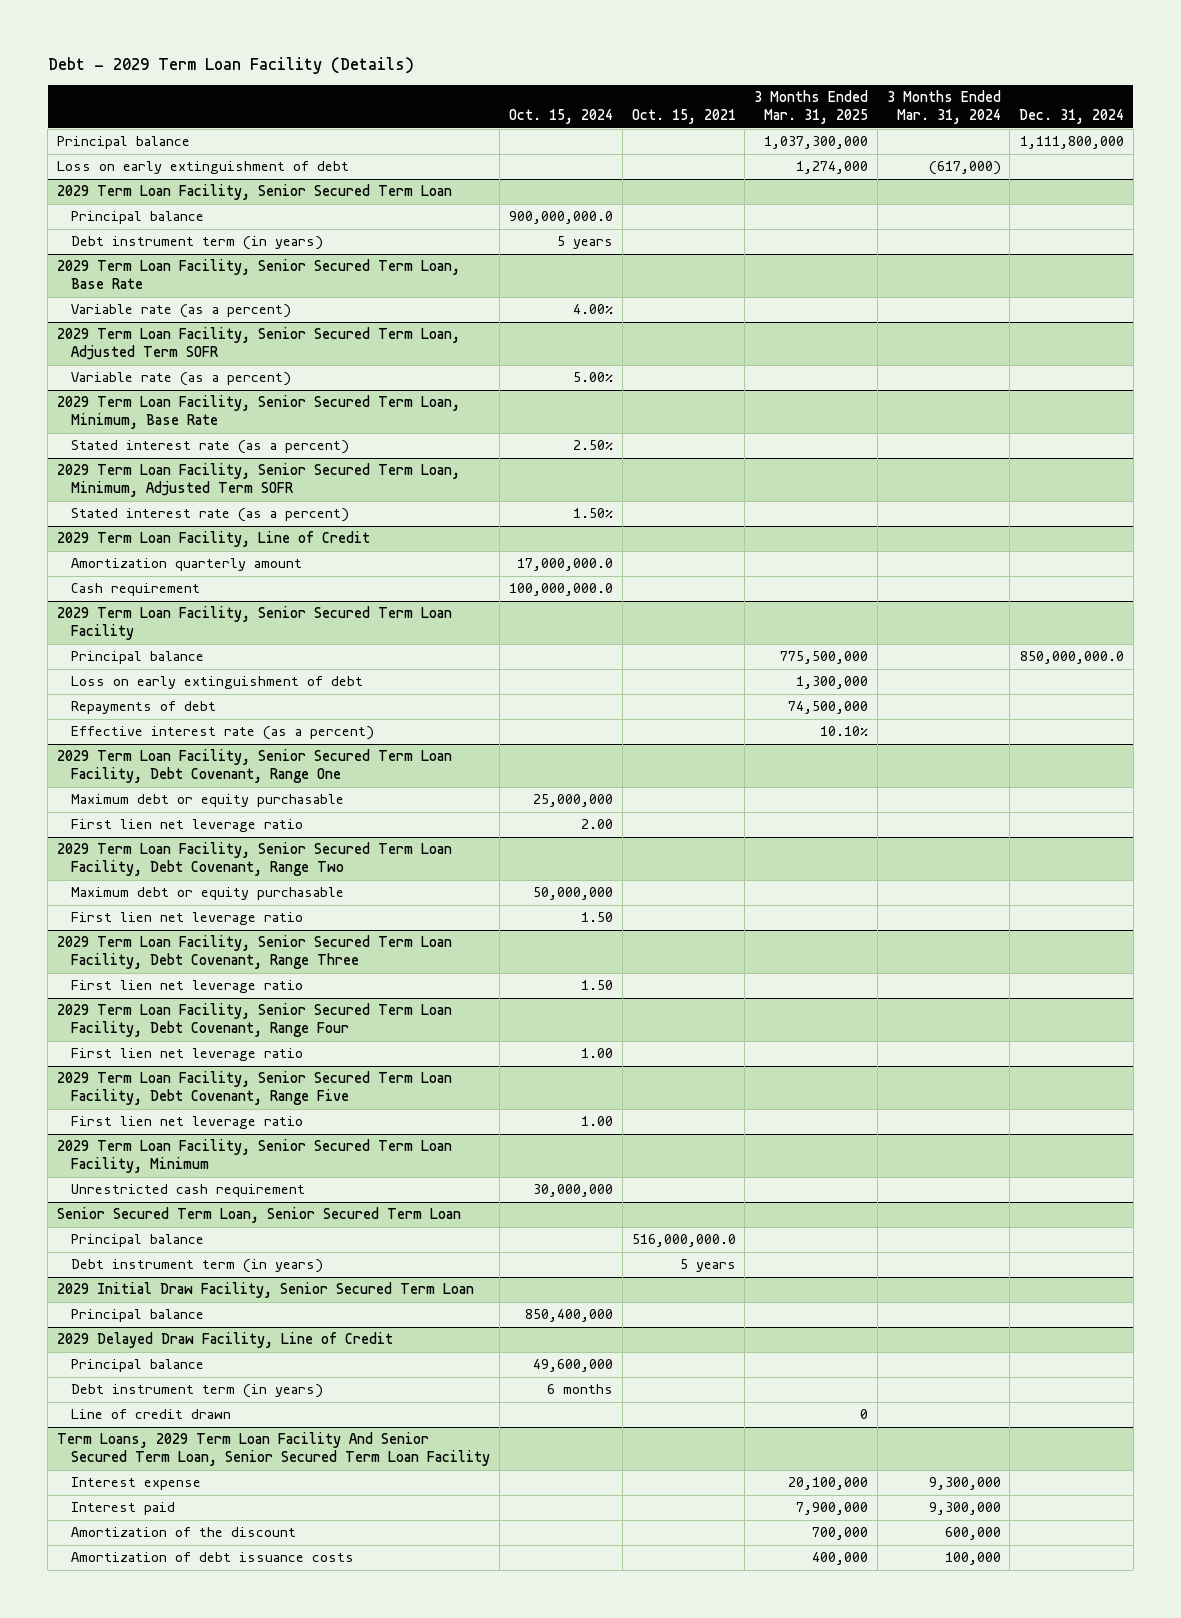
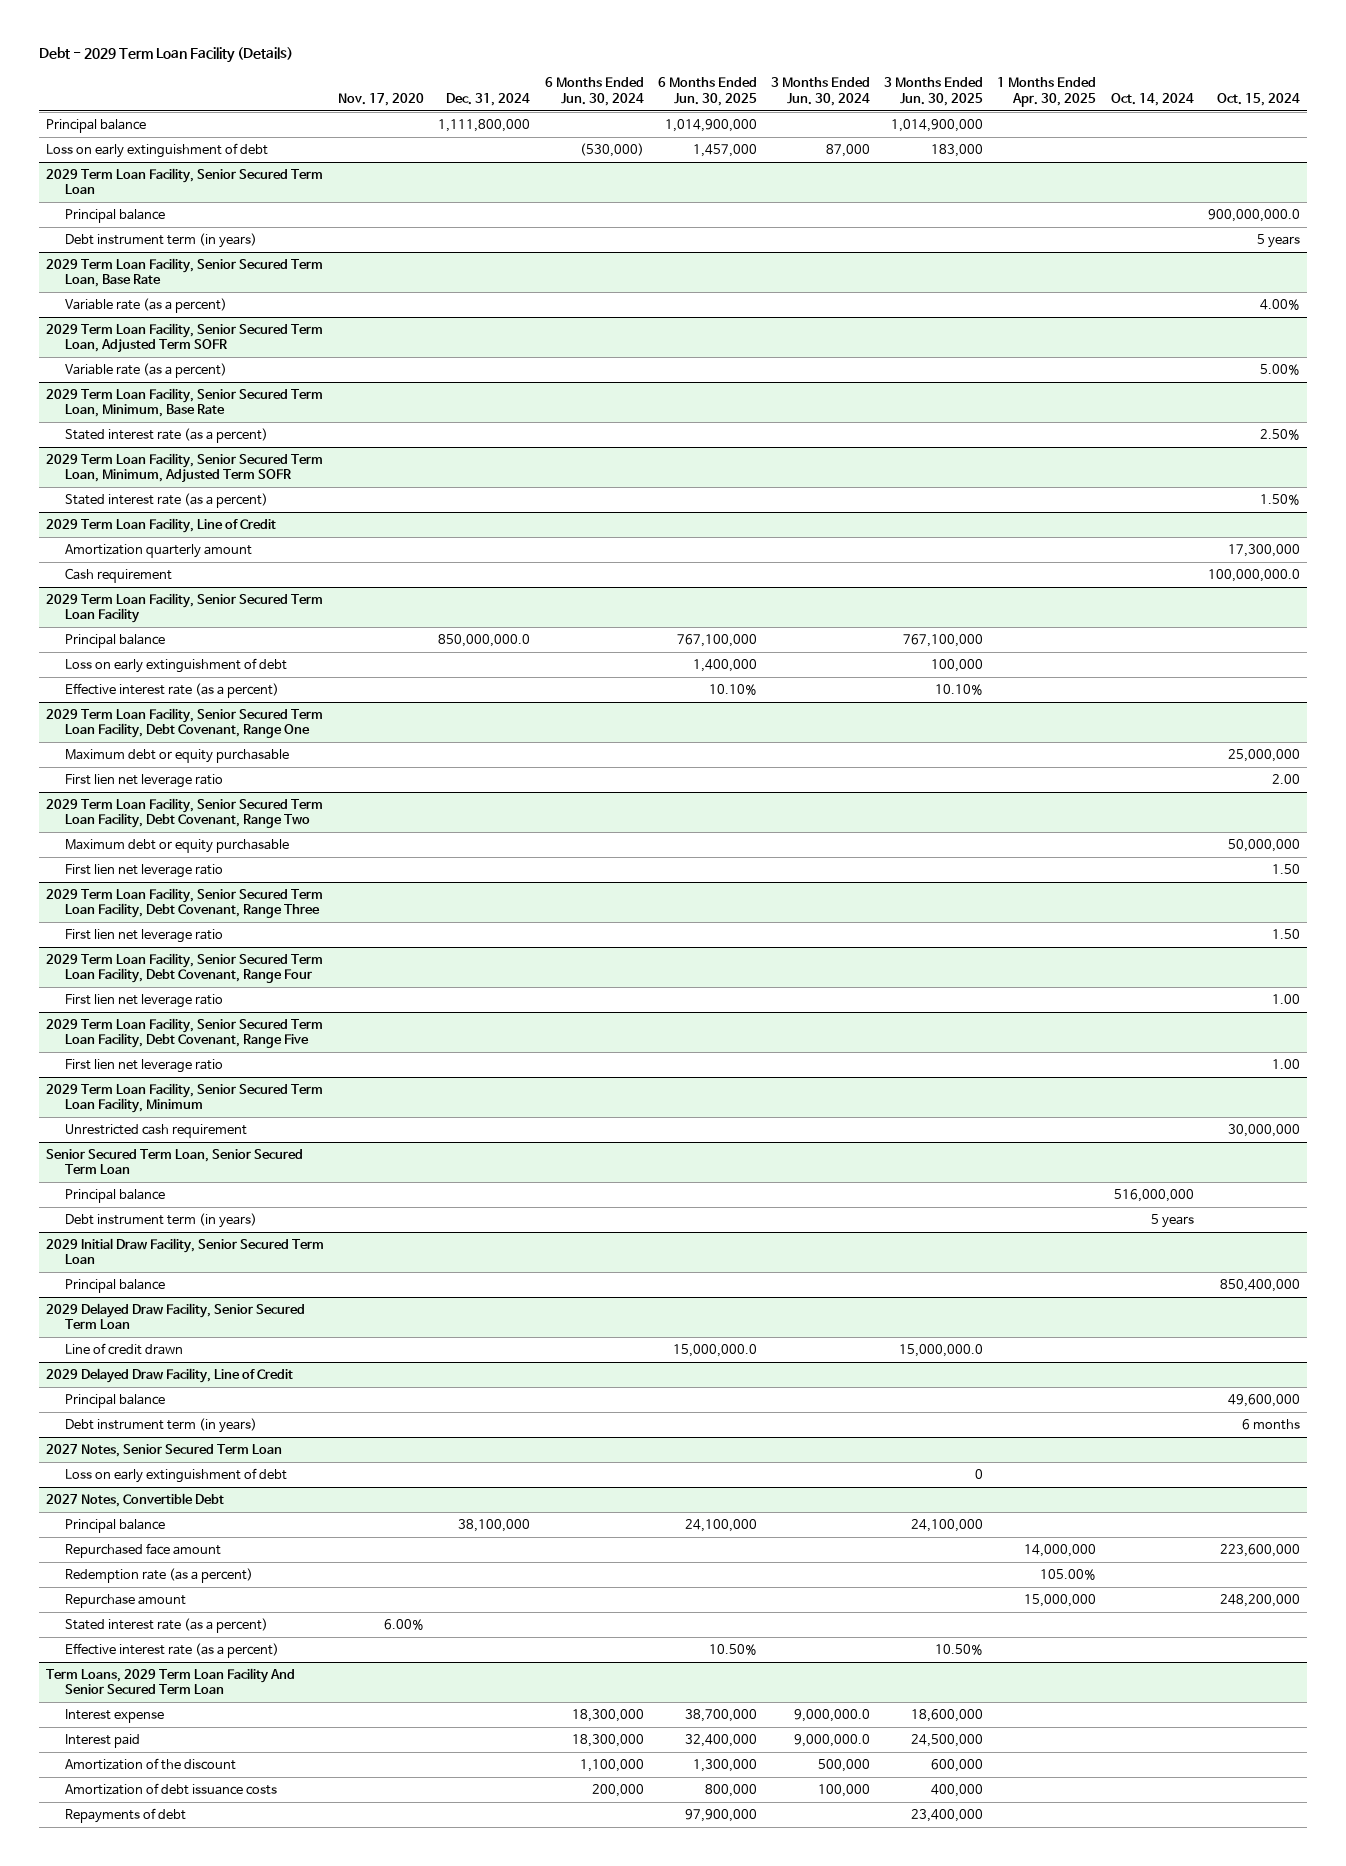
- | Oct. 15, 2024 | Oct. 15, 2021 | 3 Months Ended Mar. 31, 2025 | 3 Months Ended Mar. 31, 2024 | Dec. 31, 2024
+ | Nov. 17, 2020 | Dec. 31, 2024 | 6 Months Ended Jun. 30, 2024 | 6 Months Ended Jun. 30, 2025 | 3 Months Ended Jun. 30, 2024 | 3 Months Ended Jun. 30, 2025 | 1 Months Ended Apr. 30, 2025 | Oct. 14, 2024 | Oct. 15, 2024
@ 2029 Term Loan Facility, Line of Credit
- Amortization quarterly amount | 17,000,000.0 | | | |
+ Amortization quarterly amount | | | | | | | | | 17,300,000
@ 2029 Term Loan Facility, Senior Secured Term Loan Facility
- Repayments of debt | | | 74,500,000 | |
+ 2029 Delayed Draw Facility, Senior Secured Term Loan
+ Line of credit drawn | | | | 15,000,000.0 | | 15,000,000.0 | | |
@ 2029 Delayed Draw Facility, Line of Credit
- Line of credit drawn | | | 0 | |
- Term Loans, 2029 Term Loan Facility And Senior Secured Term Loan, Senior Secured Term Loan Facility
+ 2027 Notes, Senior Secured Term Loan
+ Loss on early extinguishment of debt | | | | | | 0 | | |
+ 2027 Notes, Convertible Debt
+ Principal balance | | 38,100,000 | | 24,100,000 | | 24,100,000 | | |
+ Repurchased face amount | | | | | | | 14,000,000 | | 223,600,000
+ Redemption rate (as a percent) | | | | | | | 105.00% | |
+ Repurchase amount | | | | | | | 15,000,000 | | 248,200,000
+ Stated interest rate (as a percent) | 6.00% | | | | | | | |
+ Effective interest rate (as a percent) | | | | 10.50% | | 10.50% | | |
+ Term Loans, 2029 Term Loan Facility And Senior Secured Term Loan
+ Repayments of debt | | | | 97,900,000 | | 23,400,000 | | |

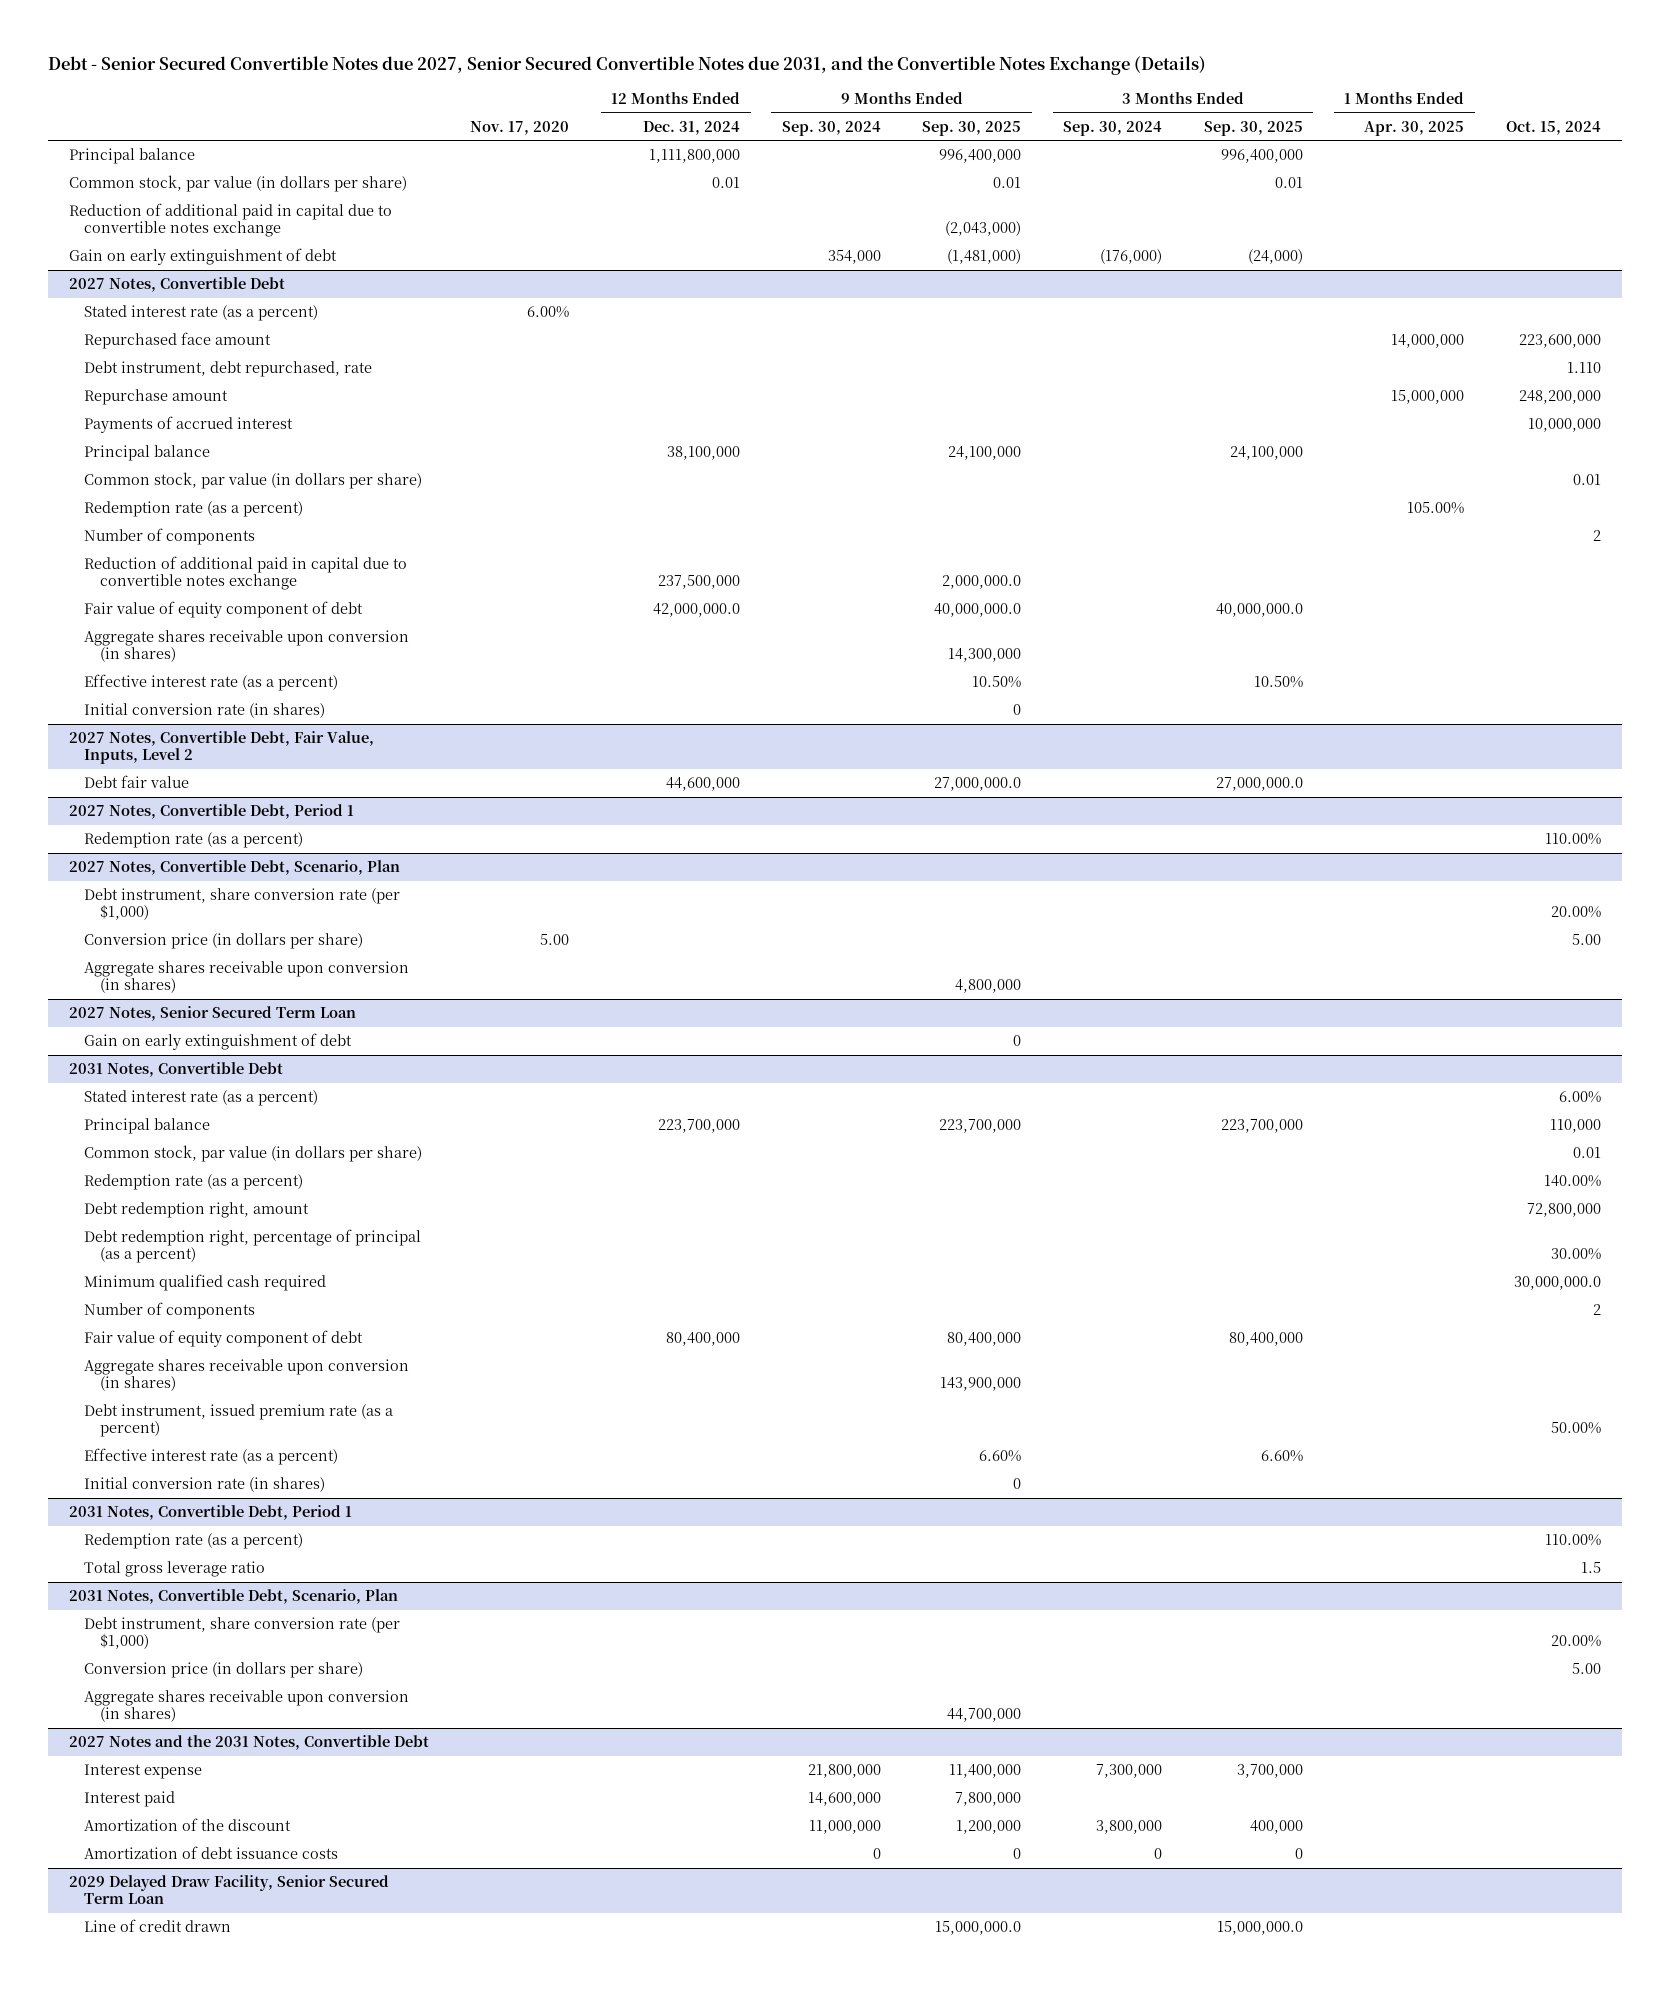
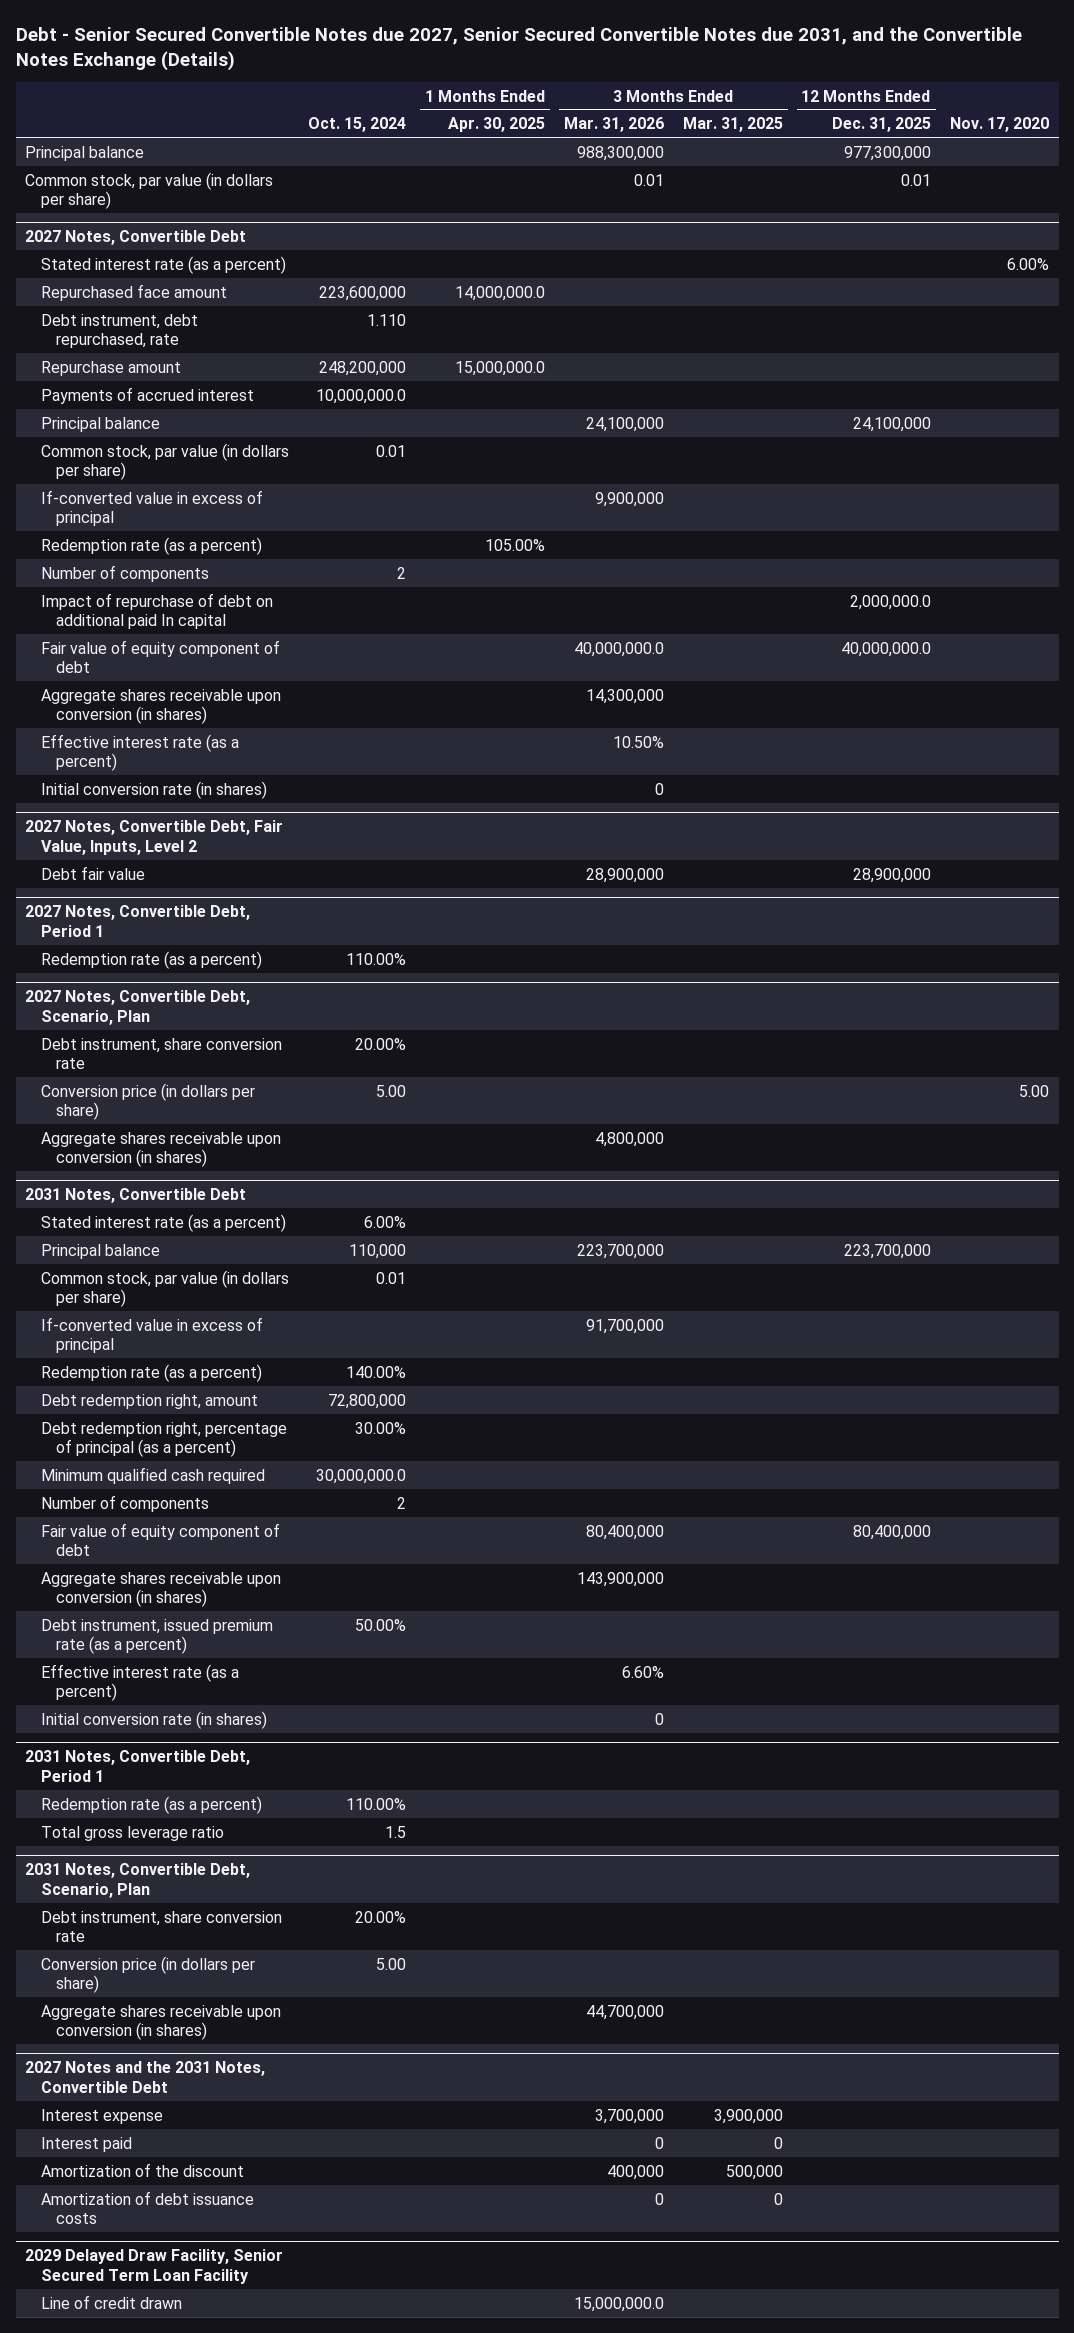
- | Nov. 17, 2020 | 12 Months Ended Dec. 31, 2024 | 9 Months Ended Sep. 30, 2024 | 9 Months Ended Sep. 30, 2025 | 3 Months Ended Sep. 30, 2024 | 3 Months Ended Sep. 30, 2025 | 1 Months Ended Apr. 30, 2025 | Oct. 15, 2024
+ | Oct. 15, 2024 | 1 Months Ended Apr. 30, 2025 | 3 Months Ended Mar. 31, 2026 | 3 Months Ended Mar. 31, 2025 | 12 Months Ended Dec. 31, 2025 | Nov. 17, 2020
- Reduction of additional paid in capital due to convertible notes exchange | | | | (2,043,000) | | | |
- Gain on early extinguishment of debt | | | 354,000 | (1,481,000) | (176,000) | (24,000) | |
@ 2027 Notes, Convertible Debt
- Repurchased face amount | | | | | | | 14,000,000 | 223,600,000
+ Repurchased face amount | 223,600,000 | 14,000,000.0 | | | |
- Repurchase amount | | | | | | | 15,000,000 | 248,200,000
- Payments of accrued interest | | | | | | | | 10,000,000
+ Repurchase amount | 248,200,000 | 15,000,000.0 | | | |
+ Payments of accrued interest | 10,000,000.0 | | | | |
+ If-converted value in excess of principal | | | 9,900,000 | | |
- Reduction of additional paid in capital due to convertible notes exchange | | 237,500,000 | | 2,000,000.0 | | | |
+ Impact of repurchase of debt on additional paid In capital | | | | | 2,000,000.0 |
@ 2027 Notes, Convertible Debt, Scenario, Plan
- Debt instrument, share conversion rate (per $1,000) | | | | | | | | 20.00%
+ Debt instrument, share conversion rate | 20.00% | | | | |
- 2027 Notes, Senior Secured Term Loan
- Gain on early extinguishment of debt | | | | 0 | | | |
@ 2031 Notes, Convertible Debt
+ If-converted value in excess of principal | | | 91,700,000 | | |
@ 2031 Notes, Convertible Debt, Scenario, Plan
- Debt instrument, share conversion rate (per $1,000) | | | | | | | | 20.00%
+ Debt instrument, share conversion rate | 20.00% | | | | |
- 2029 Delayed Draw Facility, Senior Secured Term Loan
+ 2029 Delayed Draw Facility, Senior Secured Term Loan Facility

